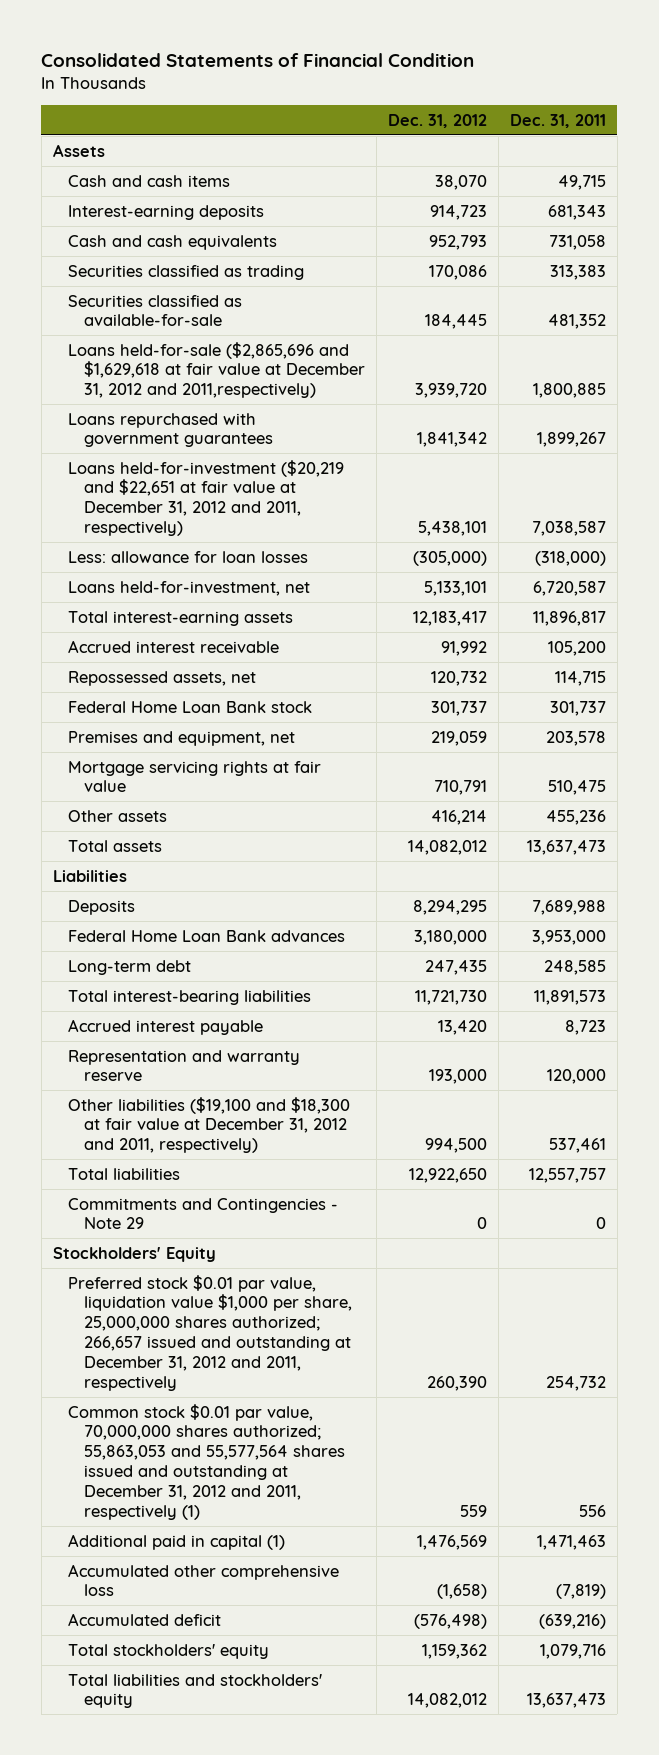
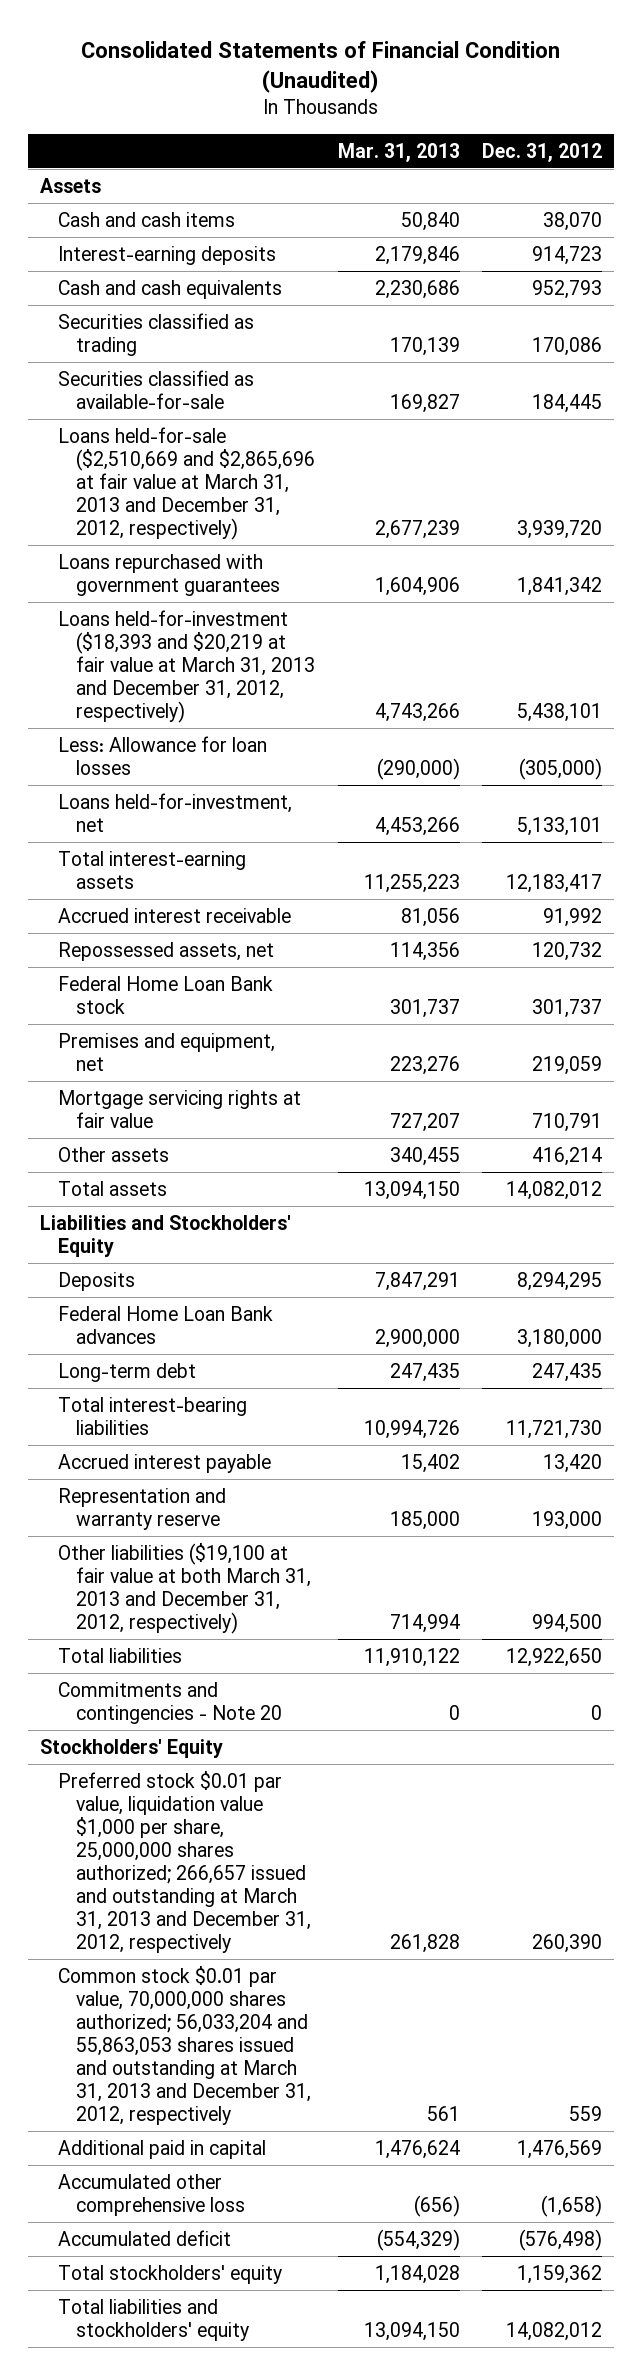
- Consolidated Statements of Financial Condition
+ Consolidated Statements of Financial Condition (Unaudited)
- | Dec. 31, 2012 | Dec. 31, 2011
+ | Mar. 31, 2013 | Dec. 31, 2012
- Loans held-for-sale ($2,865,696 and $1,629,618 at fair value at December 31, 2012 and 2011,respectively) | 3,939,720 | 1,800,885
+ Loans held-for-sale ($2,510,669 and $2,865,696 at fair value at March 31, 2013 and December 31, 2012, respectively) | 2,677,239 | 3,939,720
- Loans held-for-investment ($20,219 and $22,651 at fair value at December 31, 2012 and 2011, respectively) | 5,438,101 | 7,038,587
- Less: allowance for loan losses | (305,000) | (318,000)
+ Loans held-for-investment ($18,393 and $20,219 at fair value at March 31, 2013 and December 31, 2012, respectively) | 4,743,266 | 5,438,101
+ Less: Allowance for loan losses | (290,000) | (305,000)
- Liabilities
+ Liabilities and Stockholders' Equity
- Other liabilities ($19,100 and $18,300 at fair value at December 31, 2012 and 2011, respectively) | 994,500 | 537,461
+ Other liabilities ($19,100 at fair value at both March 31, 2013 and December 31, 2012, respectively) | 714,994 | 994,500
- Commitments and Contingencies - Note 29 | 0 | 0
+ Commitments and contingencies - Note 20 | 0 | 0
- Preferred stock $0.01 par value, liquidation value $1,000 per share, 25,000,000 shares authorized; 266,657 issued and outstanding at December 31, 2012 and 2011, respectively | 260,390 | 254,732
- Common stock $0.01 par value, 70,000,000 shares authorized; 55,863,053 and 55,577,564 shares issued and outstanding at December 31, 2012 and 2011, respectively (1) | 559 | 556
- Additional paid in capital (1) | 1,476,569 | 1,471,463
+ Preferred stock $0.01 par value, liquidation value $1,000 per share, 25,000,000 shares authorized; 266,657 issued and outstanding at March 31, 2013 and December 31, 2012, respectively | 261,828 | 260,390
+ Common stock $0.01 par value, 70,000,000 shares authorized; 56,033,204 and 55,863,053 shares issued and outstanding at March 31, 2013 and December 31, 2012, respectively | 561 | 559
+ Additional paid in capital | 1,476,624 | 1,476,569

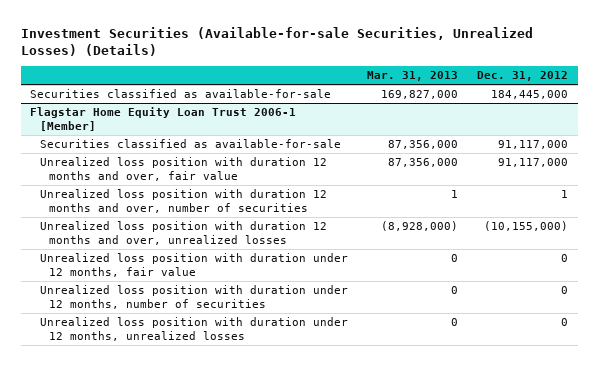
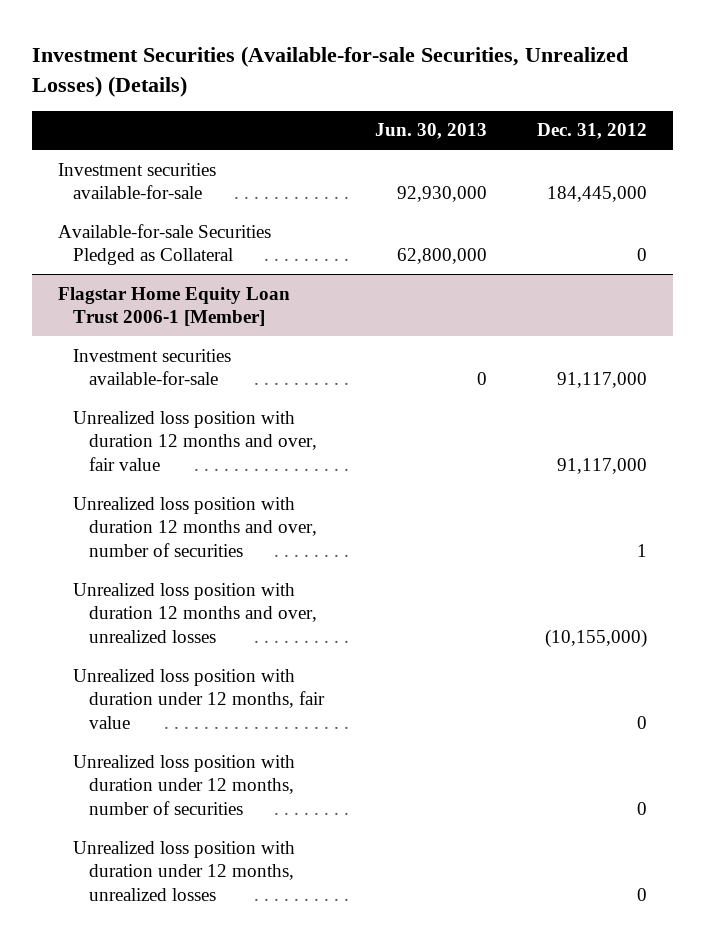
- | Mar. 31, 2013 | Dec. 31, 2012
+ | Jun. 30, 2013 | Dec. 31, 2012
- Securities classified as available-for-sale | 169,827,000 | 184,445,000
+ Investment securities available-for-sale | 92,930,000 | 184,445,000
+ Available-for-sale Securities Pledged as Collateral | 62,800,000 | 0
@ Flagstar Home Equity Loan Trust 2006-1 [Member]
- Securities classified as available-for-sale | 87,356,000 | 91,117,000
+ Investment securities available-for-sale | 0 | 91,117,000

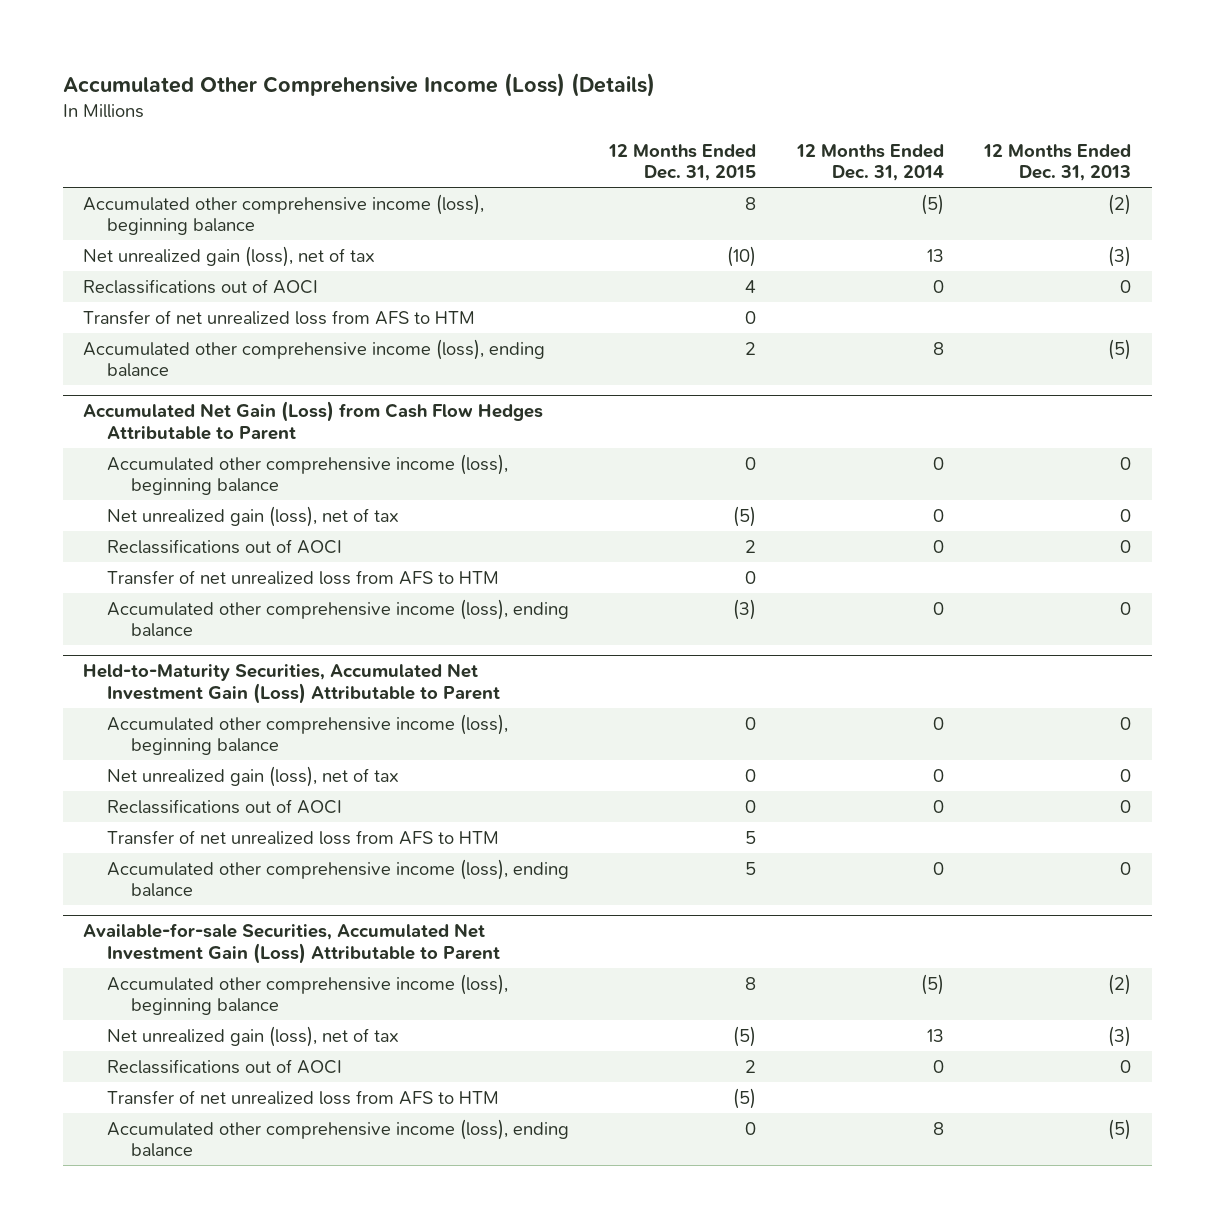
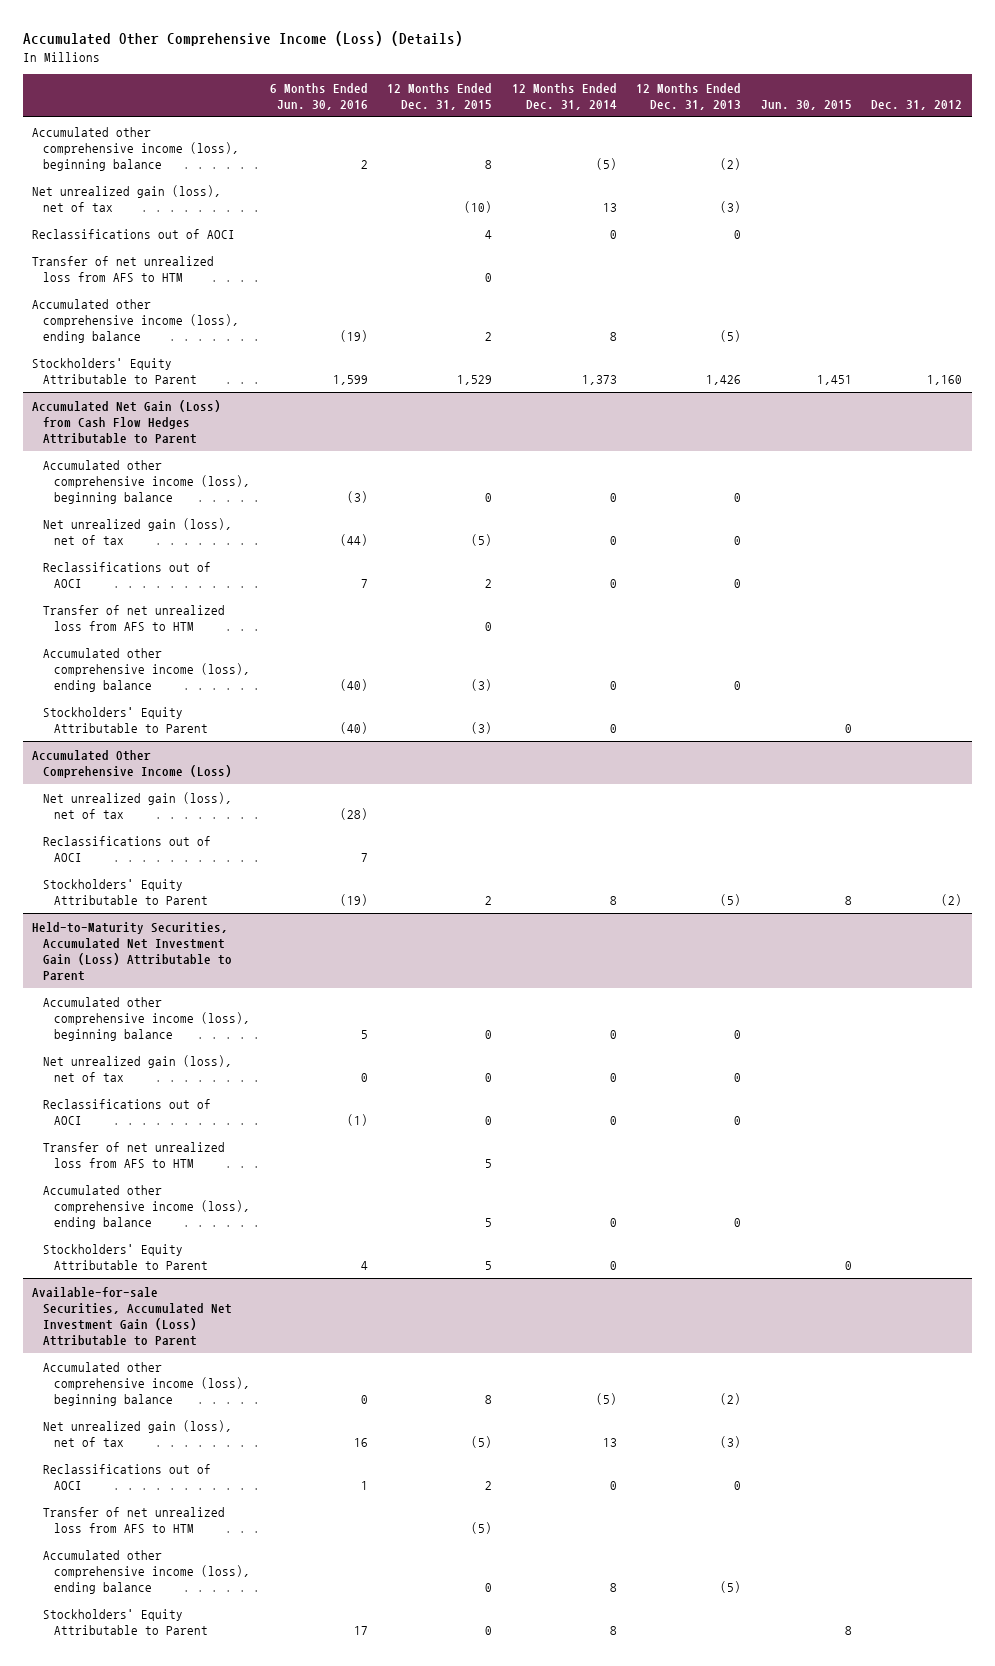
- | 12 Months Ended Dec. 31, 2015 | 12 Months Ended Dec. 31, 2014 | 12 Months Ended Dec. 31, 2013
+ | 6 Months Ended Jun. 30, 2016 | 12 Months Ended Dec. 31, 2015 | 12 Months Ended Dec. 31, 2014 | 12 Months Ended Dec. 31, 2013 | Jun. 30, 2015 | Dec. 31, 2012
+ Stockholders' Equity Attributable to Parent | 1,599 | 1,529 | 1,373 | 1,426 | 1,451 | 1,160
@ Accumulated Net Gain (Loss) from Cash Flow Hedges Attributable to Parent
+ Stockholders' Equity Attributable to Parent | (40) | (3) | 0 | | 0 |
+ Accumulated Other Comprehensive Income (Loss)
+ Net unrealized gain (loss), net of tax | (28) | | | | |
+ Reclassifications out of AOCI | 7 | | | | |
+ Stockholders' Equity Attributable to Parent | (19) | 2 | 8 | (5) | 8 | (2)
@ Held-to-Maturity Securities, Accumulated Net Investment Gain (Loss) Attributable to Parent
+ Stockholders' Equity Attributable to Parent | 4 | 5 | 0 | | 0 |
@ Available-for-sale Securities, Accumulated Net Investment Gain (Loss) Attributable to Parent
+ Stockholders' Equity Attributable to Parent | 17 | 0 | 8 | | 8 |

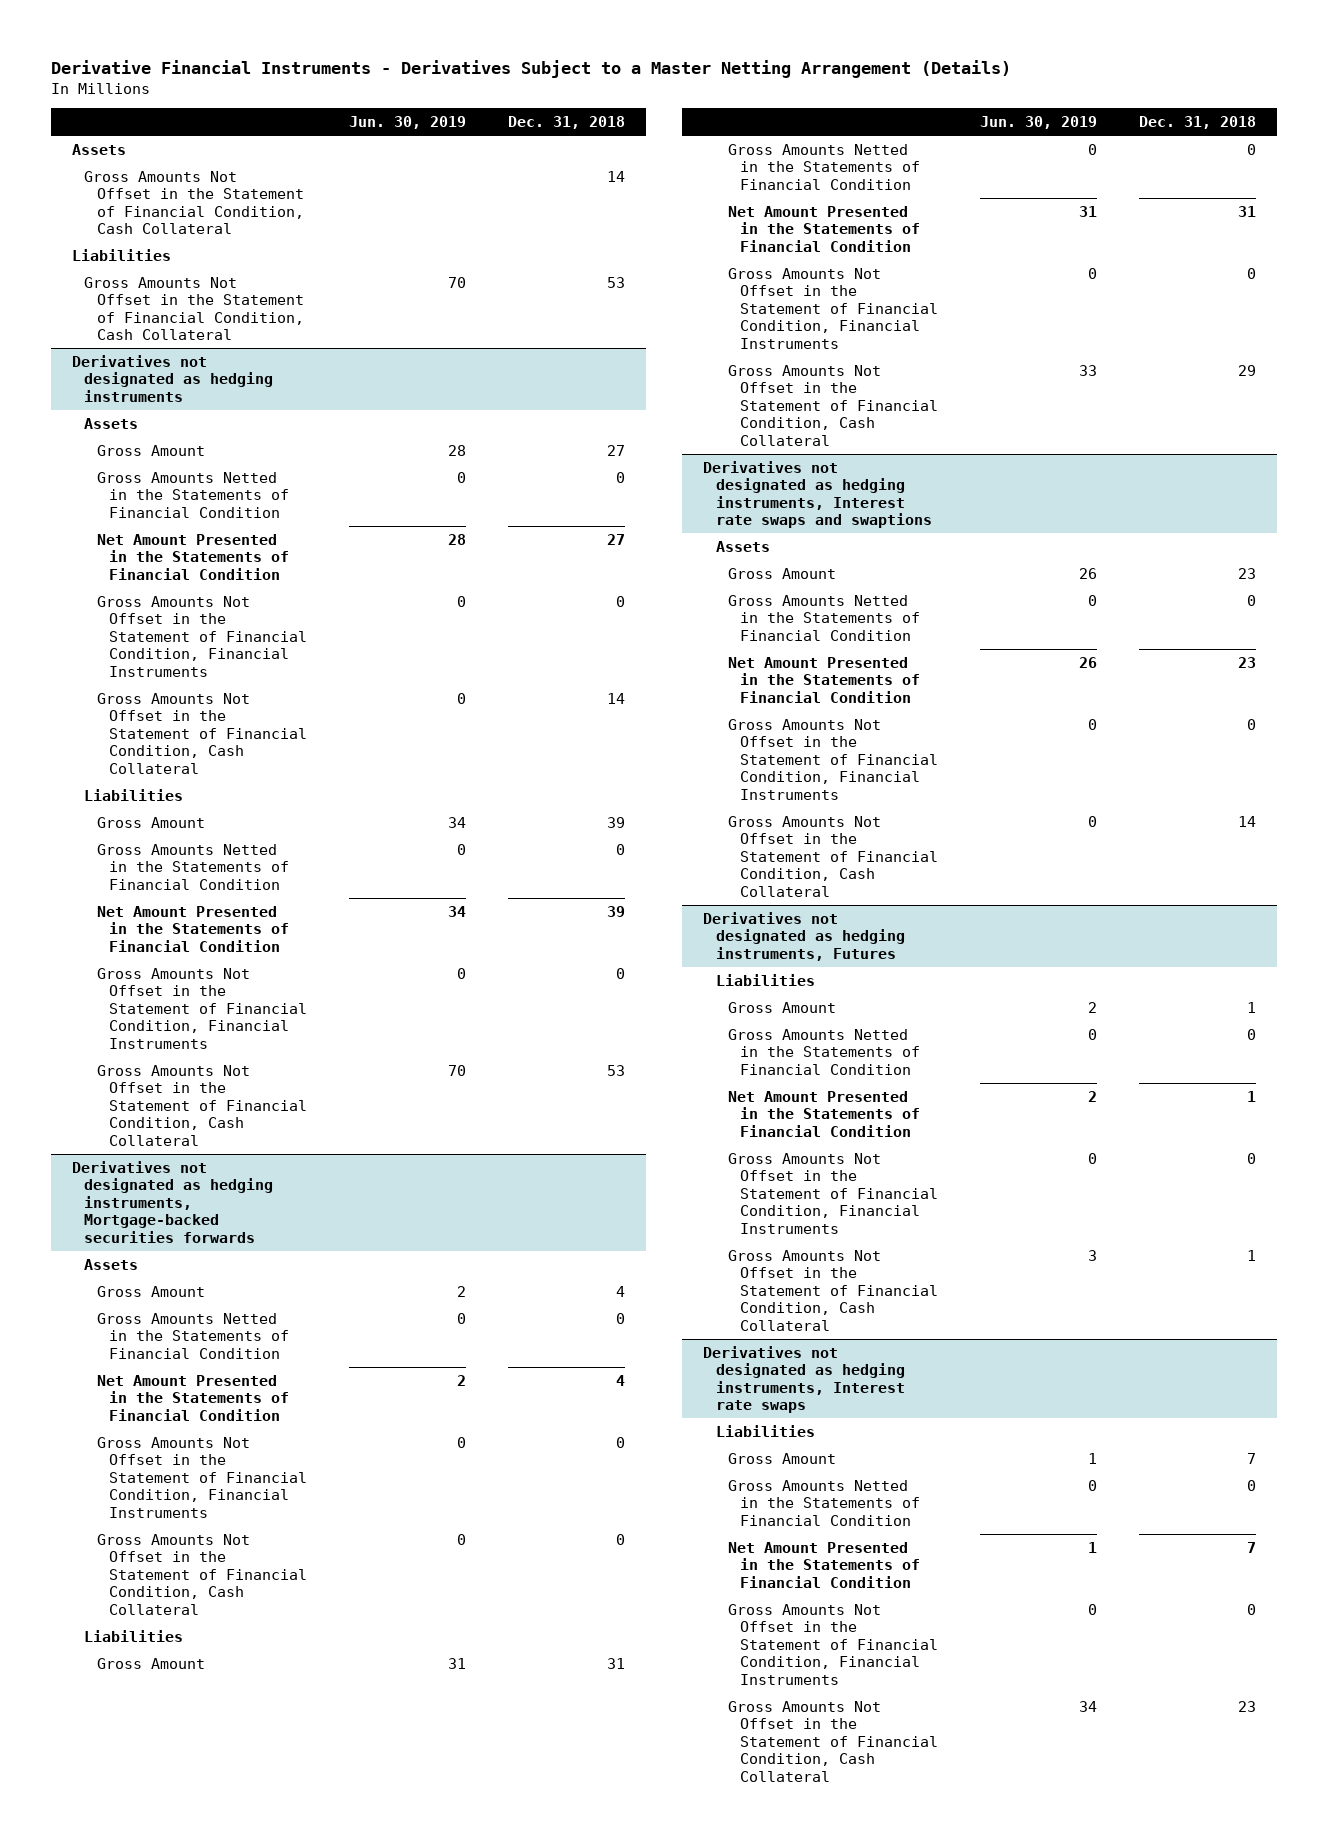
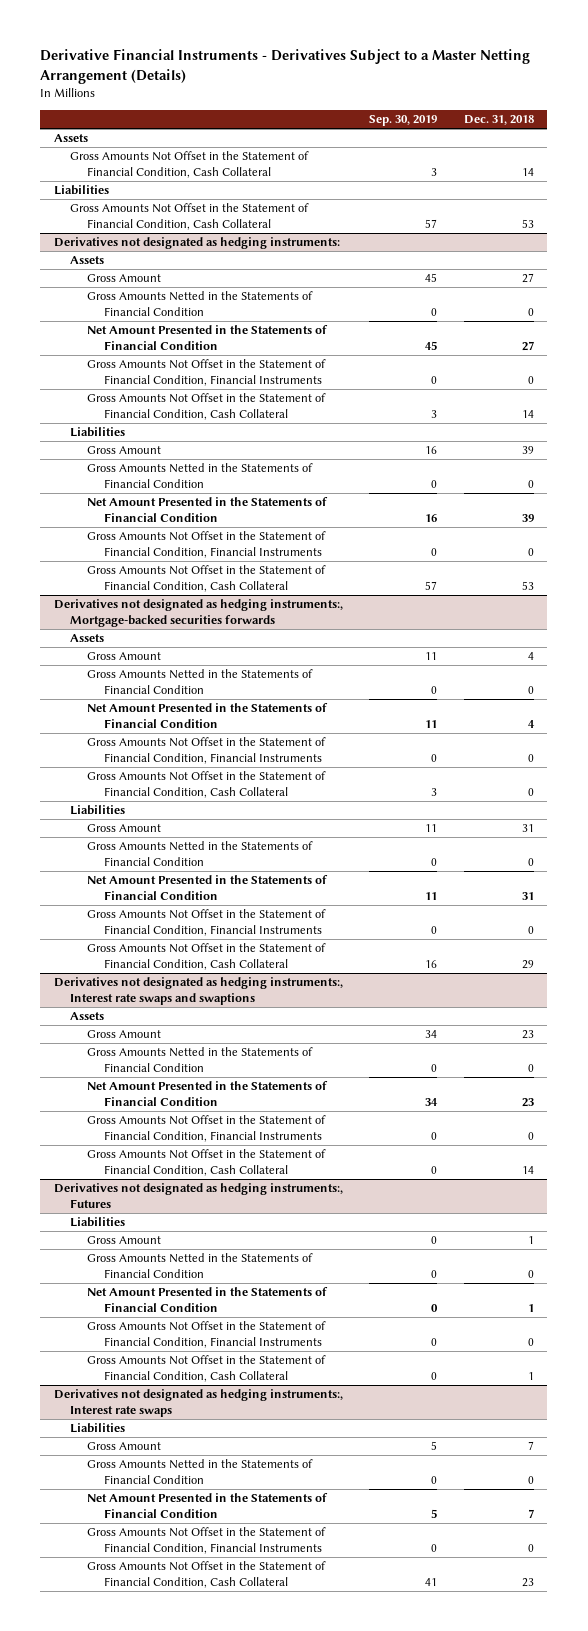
- | Jun. 30, 2019 | Dec. 31, 2018
+ | Sep. 30, 2019 | Dec. 31, 2018
- Derivatives not designated as hedging instruments
+ Derivatives not designated as hedging instruments:
- Derivatives not designated as hedging instruments, Mortgage-backed securities forwards
+ Derivatives not designated as hedging instruments:, Mortgage-backed securities forwards
- Derivatives not designated as hedging instruments, Interest rate swaps and swaptions
+ Derivatives not designated as hedging instruments:, Interest rate swaps and swaptions
- Derivatives not designated as hedging instruments, Futures
+ Derivatives not designated as hedging instruments:, Futures
- Derivatives not designated as hedging instruments, Interest rate swaps
+ Derivatives not designated as hedging instruments:, Interest rate swaps

